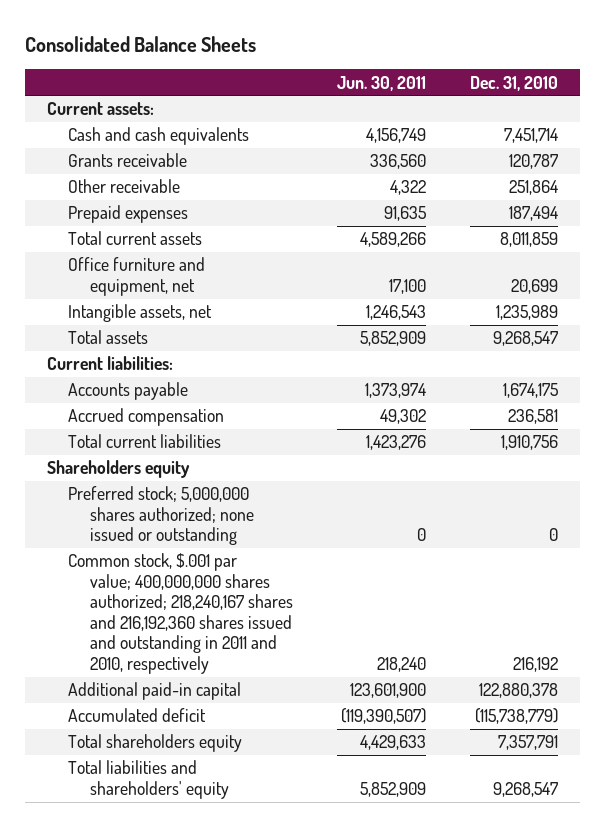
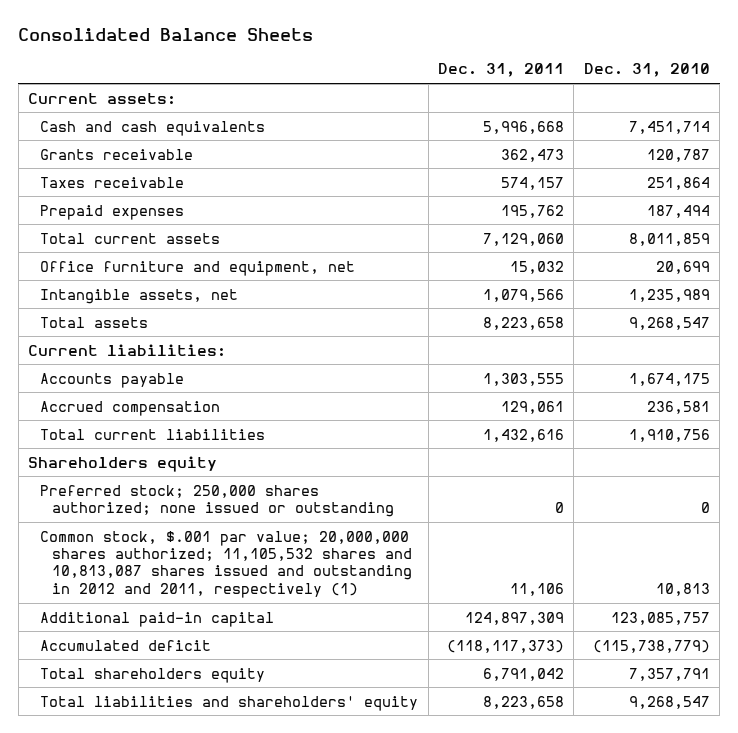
- | Jun. 30, 2011 | Dec. 31, 2010
+ | Dec. 31, 2011 | Dec. 31, 2010
- Other receivable | 4,322 | 251,864
+ Taxes receivable | 574,157 | 251,864
- Preferred stock; 5,000,000 shares authorized; none issued or outstanding | 0 | 0
- Common stock, $.001 par value; 400,000,000 shares authorized; 218,240,167 shares and 216,192,360 shares issued and outstanding in 2011 and 2010, respectively | 218,240 | 216,192
- Additional paid-in capital | 123,601,900 | 122,880,378
+ Preferred stock; 250,000 shares authorized; none issued or outstanding | 0 | 0
+ Common stock, $.001 par value; 20,000,000 shares authorized; 11,105,532 shares and 10,813,087 shares issued and outstanding in 2012 and 2011, respectively (1) | 11,106 | 10,813
+ Additional paid-in capital | 124,897,309 | 123,085,757

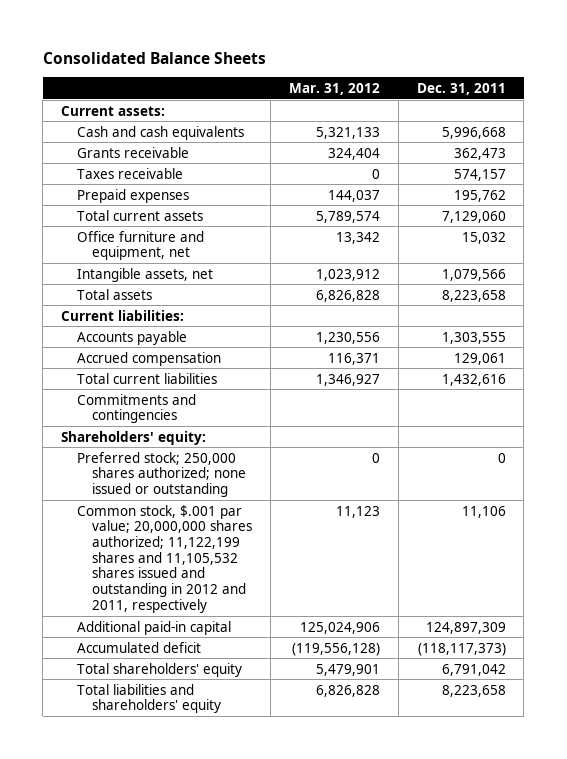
- | Dec. 31, 2011 | Dec. 31, 2010
+ | Mar. 31, 2012 | Dec. 31, 2011
- Shareholders equity
+ Commitments and contingencies
+ Shareholders' equity:
- Common stock, $.001 par value; 20,000,000 shares authorized; 11,105,532 shares and 10,813,087 shares issued and outstanding in 2012 and 2011, respectively (1) | 11,106 | 10,813
+ Common stock, $.001 par value; 20,000,000 shares authorized; 11,122,199 shares and 11,105,532 shares issued and outstanding in 2012 and 2011, respectively | 11,123 | 11,106
- Total shareholders equity | 6,791,042 | 7,357,791
+ Total shareholders' equity | 5,479,901 | 6,791,042

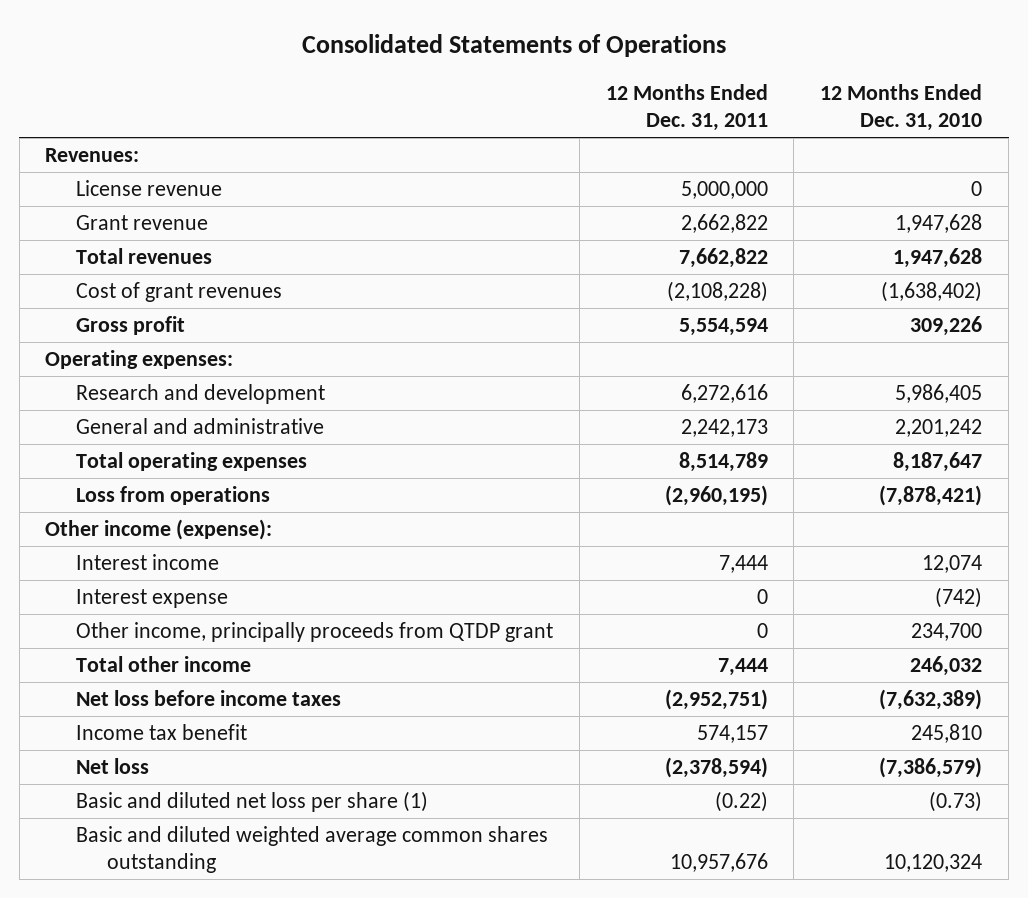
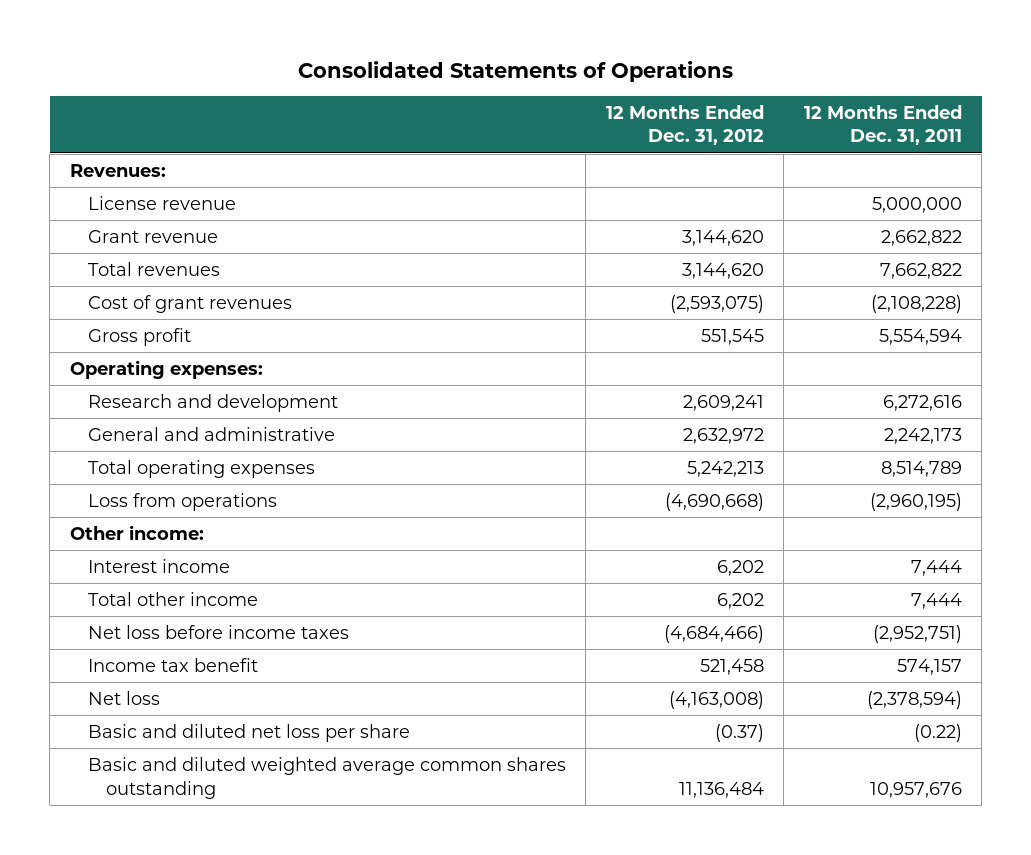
- | 12 Months Ended Dec. 31, 2011 | 12 Months Ended Dec. 31, 2010
+ | 12 Months Ended Dec. 31, 2012 | 12 Months Ended Dec. 31, 2011
- Other income (expense):
+ Other income:
- Interest expense | 0 | (742)
- Other income, principally proceeds from QTDP grant | 0 | 234,700
- Basic and diluted net loss per share (1) | (0.22) | (0.73)
+ Basic and diluted net loss per share | (0.37) | (0.22)

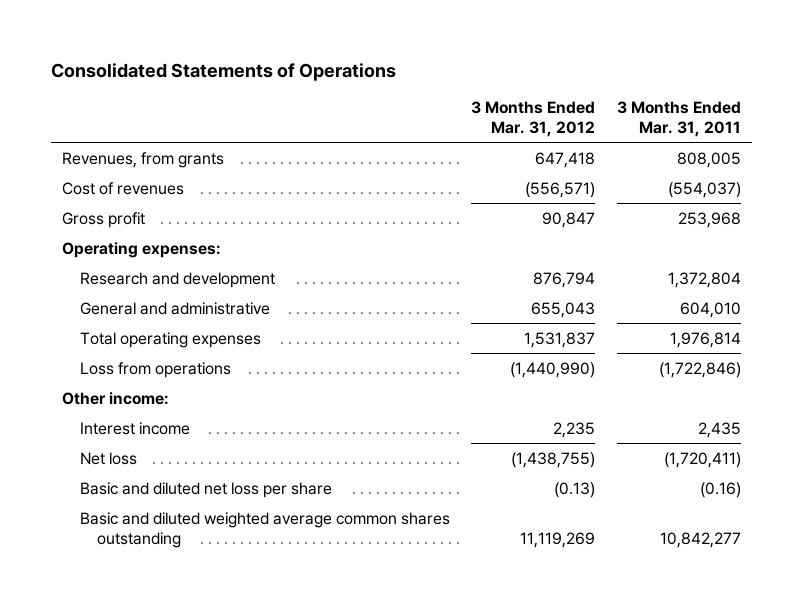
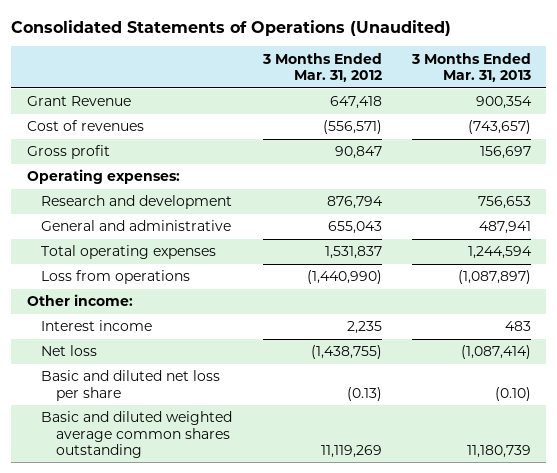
- Consolidated Statements of Operations
+ Consolidated Statements of Operations (Unaudited)
- | 3 Months Ended Mar. 31, 2012 | 3 Months Ended Mar. 31, 2011
+ | 3 Months Ended Mar. 31, 2012 | 3 Months Ended Mar. 31, 2013
- Revenues, from grants | 647,418 | 808,005
+ Grant Revenue | 647,418 | 900,354

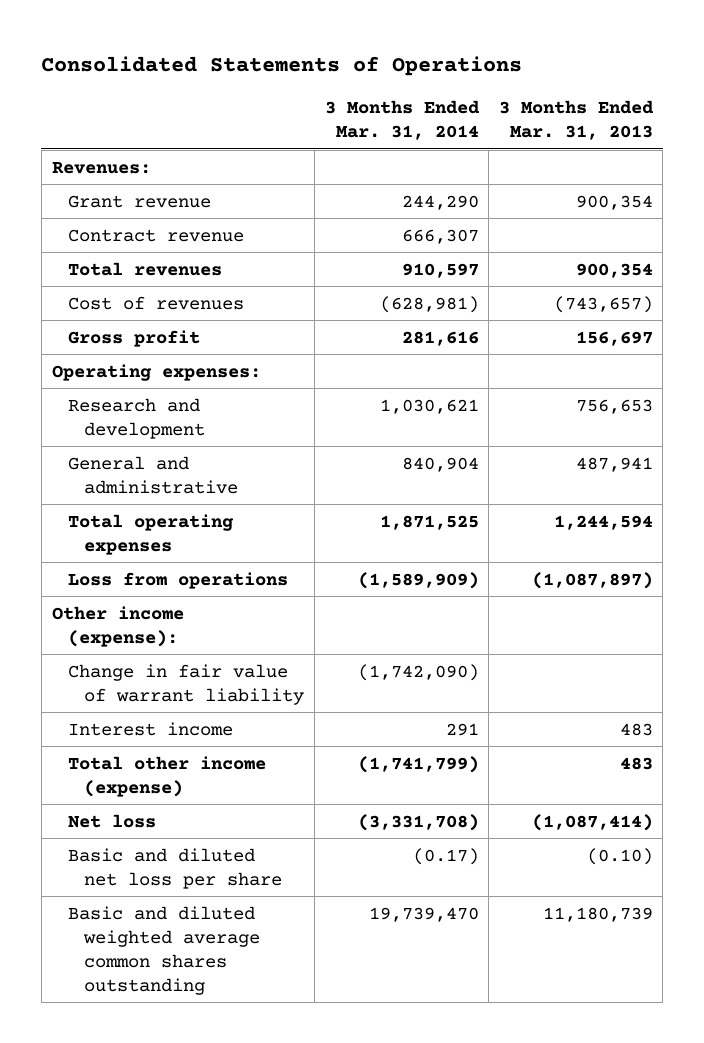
- Consolidated Statements of Operations (Unaudited)
+ Consolidated Statements of Operations
- | 3 Months Ended Mar. 31, 2012 | 3 Months Ended Mar. 31, 2013
+ | 3 Months Ended Mar. 31, 2014 | 3 Months Ended Mar. 31, 2013
- Grant Revenue | 647,418 | 900,354
+ Revenues:
+ Grant revenue | 244,290 | 900,354
+ Contract revenue | 666,307 |
+ Total revenues | 910,597 | 900,354
- Other income:
+ Other income (expense):
+ Change in fair value of warrant liability | (1,742,090) |
+ Total other income (expense) | (1,741,799) | 483

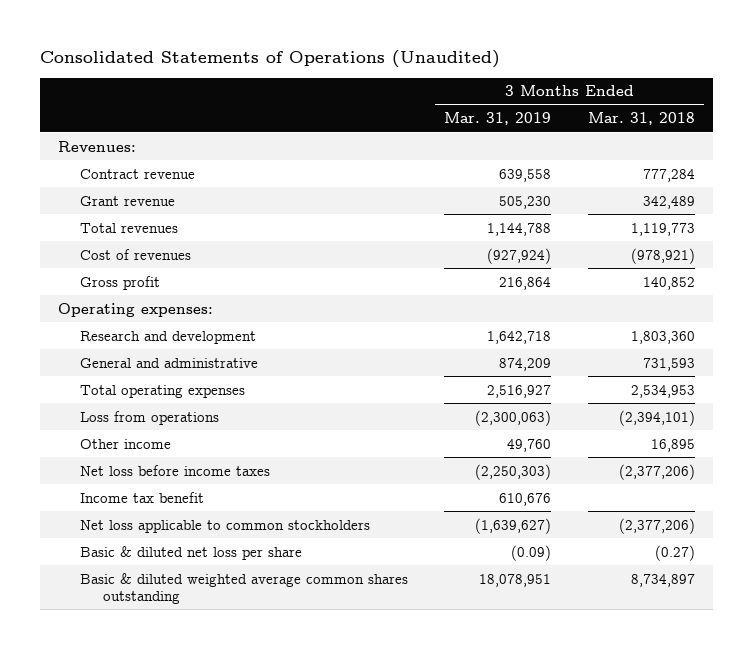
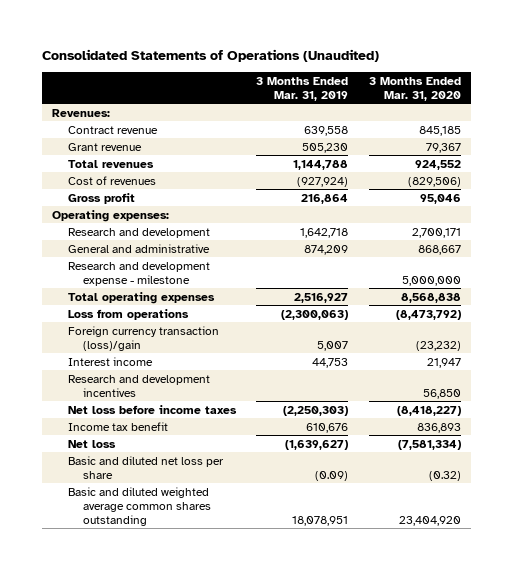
- | 3 Months Ended Mar. 31, 2019 | 3 Months Ended Mar. 31, 2018
+ | 3 Months Ended Mar. 31, 2019 | 3 Months Ended Mar. 31, 2020
+ Research and development expense - milestone | | 5,000,000
- Other income | 49,760 | 16,895
+ Foreign currency transaction (loss)/gain | 5,007 | (23,232)
+ Interest income | 44,753 | 21,947
+ Research and development incentives | | 56,850
- Net loss applicable to common stockholders | (1,639,627) | (2,377,206)
- Basic & diluted net loss per share | (0.09) | (0.27)
- Basic & diluted weighted average common shares outstanding | 18,078,951 | 8,734,897
+ Net loss | (1,639,627) | (7,581,334)
+ Basic and diluted net loss per share | (0.09) | (0.32)
+ Basic and diluted weighted average common shares outstanding | 18,078,951 | 23,404,920

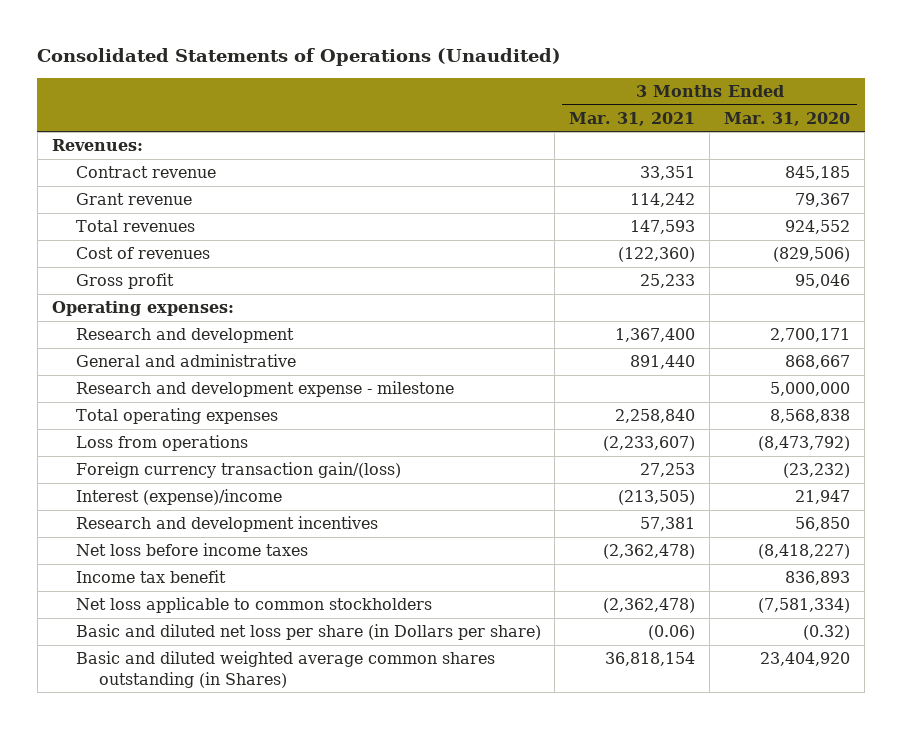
- | 3 Months Ended Mar. 31, 2019 | 3 Months Ended Mar. 31, 2020
+ | 3 Months Ended Mar. 31, 2021 | 3 Months Ended Mar. 31, 2020
- Foreign currency transaction (loss)/gain | 5,007 | (23,232)
- Interest income | 44,753 | 21,947
+ Foreign currency transaction gain/(loss) | 27,253 | (23,232)
+ Interest (expense)/income | (213,505) | 21,947
- Net loss | (1,639,627) | (7,581,334)
- Basic and diluted net loss per share | (0.09) | (0.32)
- Basic and diluted weighted average common shares outstanding | 18,078,951 | 23,404,920
+ Net loss applicable to common stockholders | (2,362,478) | (7,581,334)
+ Basic and diluted net loss per share (in Dollars per share) | (0.06) | (0.32)
+ Basic and diluted weighted average common shares outstanding (in Shares) | 36,818,154 | 23,404,920

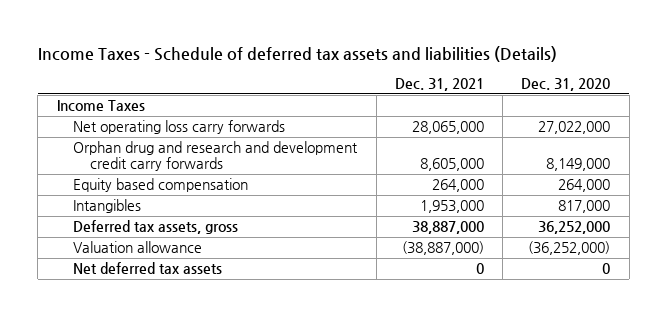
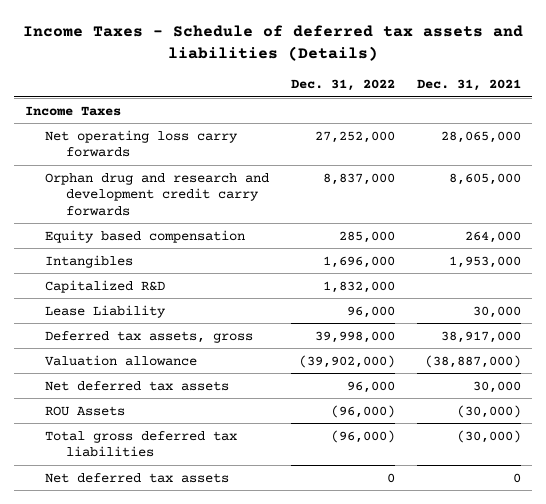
- | Dec. 31, 2021 | Dec. 31, 2020
+ | Dec. 31, 2022 | Dec. 31, 2021
- Deferred tax assets, gross | 38,887,000 | 36,252,000
+ Capitalized R&D | 1,832,000 |
+ Lease Liability | 96,000 | 30,000
+ Deferred tax assets, gross | 39,998,000 | 38,917,000
+ Net deferred tax assets | 96,000 | 30,000
+ ROU Assets | (96,000) | (30,000)
+ Total gross deferred tax liabilities | (96,000) | (30,000)

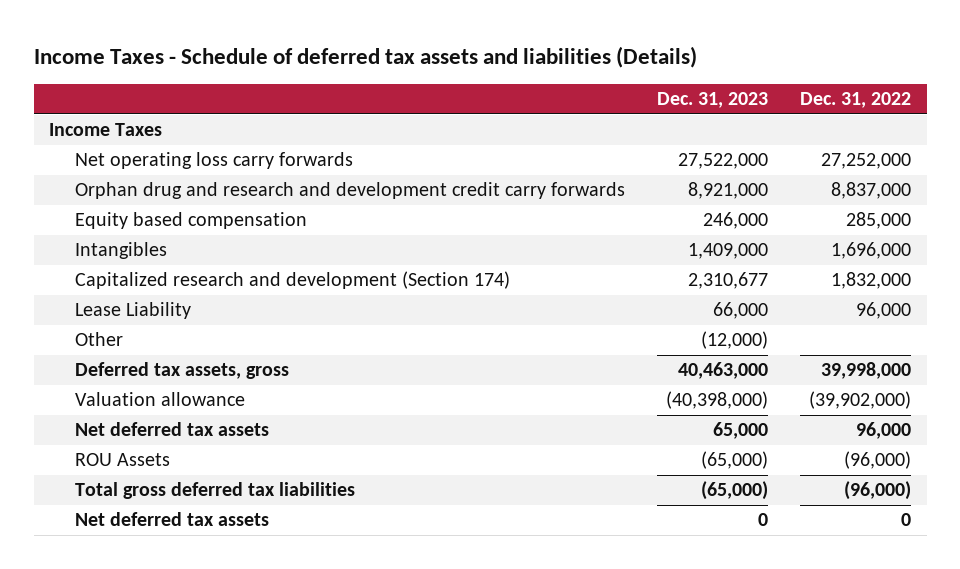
- | Dec. 31, 2022 | Dec. 31, 2021
+ | Dec. 31, 2023 | Dec. 31, 2022
- Capitalized R&D | 1,832,000 |
+ Capitalized research and development (Section 174) | 2,310,677 | 1,832,000
+ Other | (12,000) |

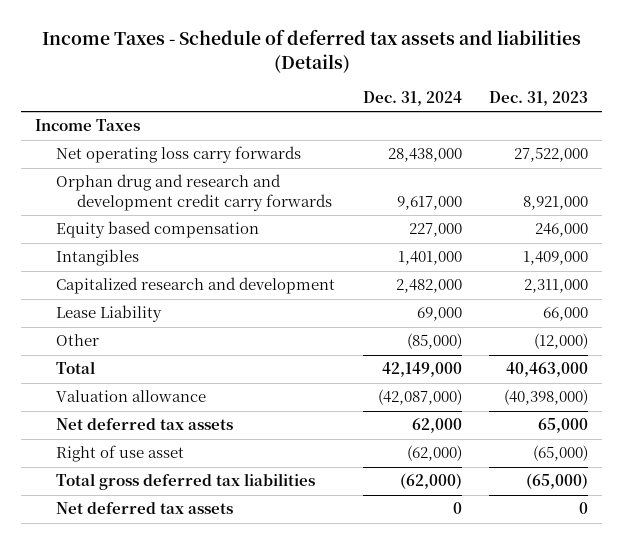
- | Dec. 31, 2023 | Dec. 31, 2022
+ | Dec. 31, 2024 | Dec. 31, 2023
- Capitalized research and development (Section 174) | 2,310,677 | 1,832,000
+ Capitalized research and development | 2,482,000 | 2,311,000
- Deferred tax assets, gross | 40,463,000 | 39,998,000
+ Total | 42,149,000 | 40,463,000
- ROU Assets | (65,000) | (96,000)
+ Right of use asset | (62,000) | (65,000)

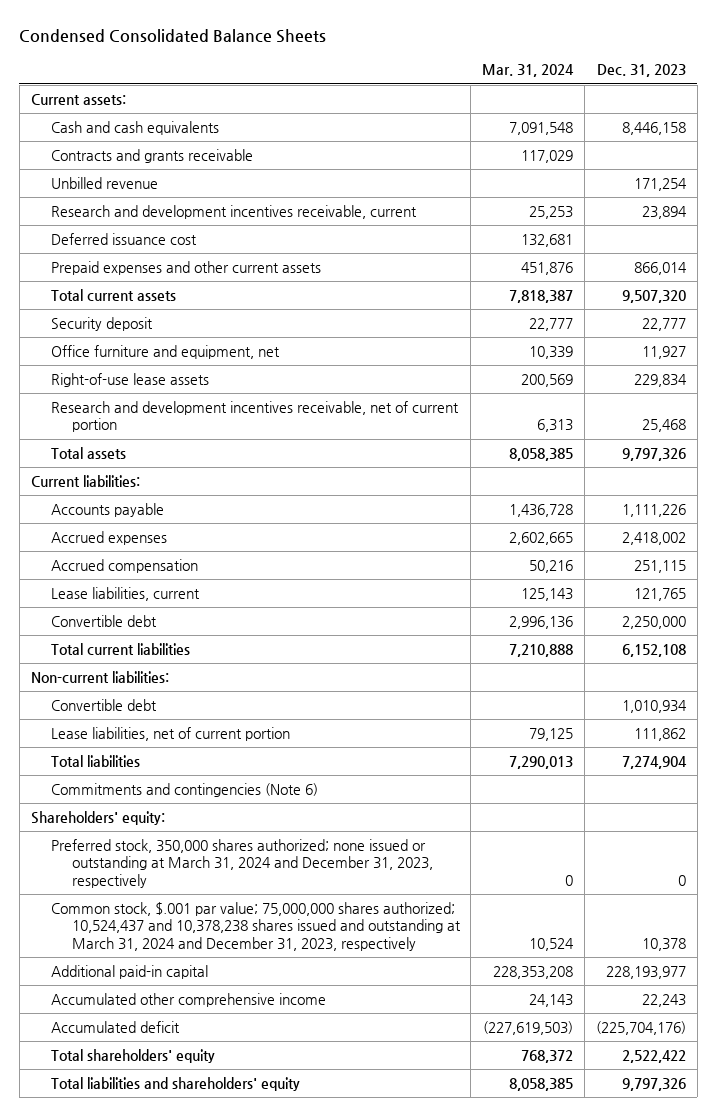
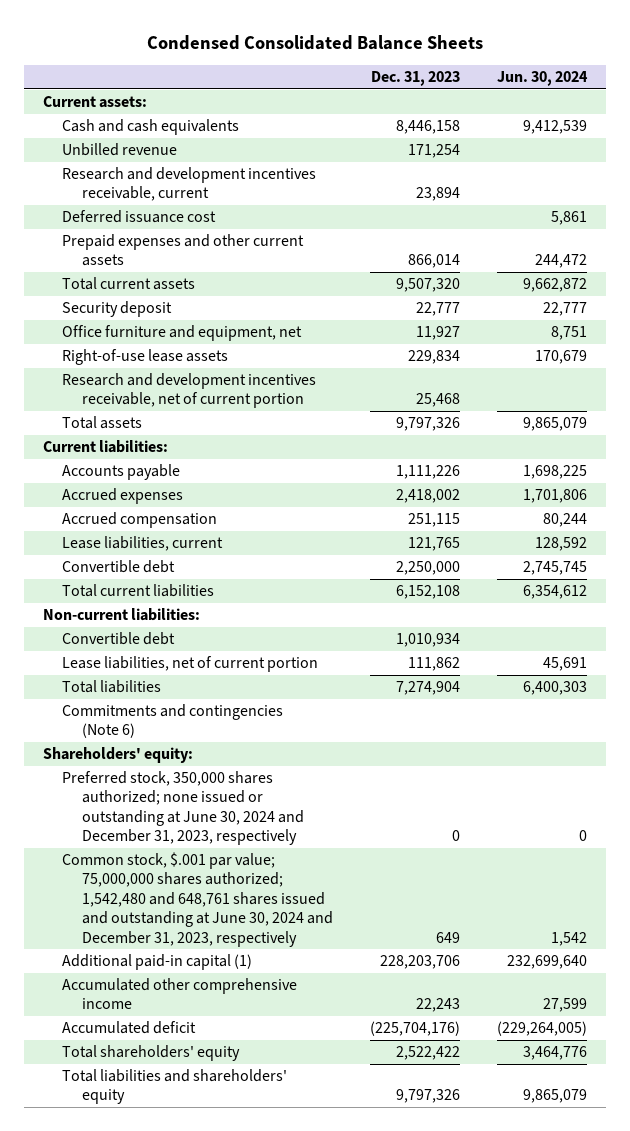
- | Mar. 31, 2024 | Dec. 31, 2023
+ | Dec. 31, 2023 | Jun. 30, 2024
- Contracts and grants receivable | 117,029 |
- Preferred stock, 350,000 shares authorized; none issued or outstanding at March 31, 2024 and December 31, 2023, respectively | 0 | 0
- Common stock, $.001 par value; 75,000,000 shares authorized; 10,524,437 and 10,378,238 shares issued and outstanding at March 31, 2024 and December 31, 2023, respectively | 10,524 | 10,378
- Additional paid-in capital | 228,353,208 | 228,193,977
+ Preferred stock, 350,000 shares authorized; none issued or outstanding at June 30, 2024 and December 31, 2023, respectively | 0 | 0
+ Common stock, $.001 par value; 75,000,000 shares authorized; 1,542,480 and 648,761 shares issued and outstanding at June 30, 2024 and December 31, 2023, respectively | 649 | 1,542
+ Additional paid-in capital (1) | 228,203,706 | 232,699,640

